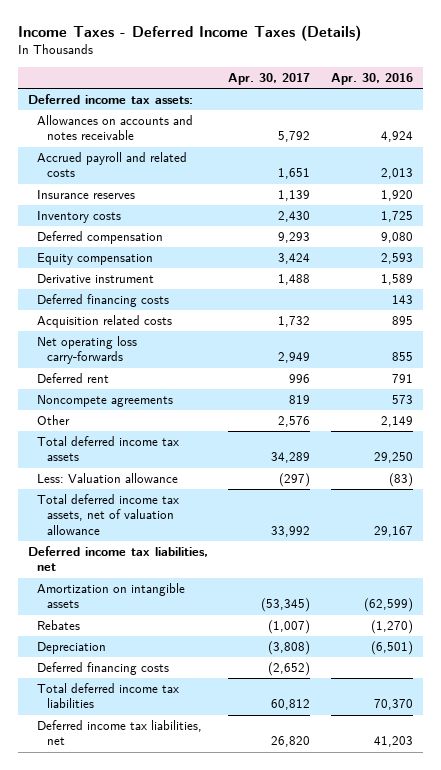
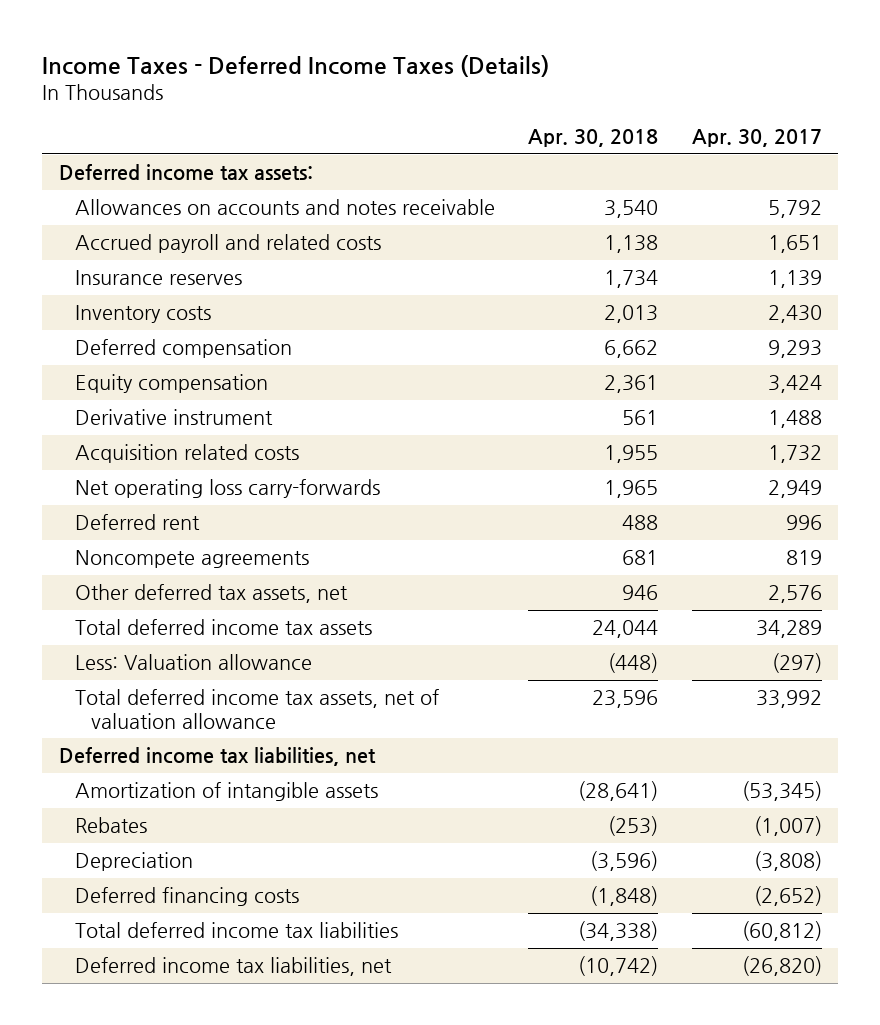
- | Apr. 30, 2017 | Apr. 30, 2016
+ | Apr. 30, 2018 | Apr. 30, 2017
- Deferred financing costs | | 143
- Other | 2,576 | 2,149
+ Other deferred tax assets, net | 946 | 2,576
- Amortization on intangible assets | (53,345) | (62,599)
+ Amortization of intangible assets | (28,641) | (53,345)
- Total deferred income tax liabilities | 60,812 | 70,370
- Deferred income tax liabilities, net | 26,820 | 41,203
+ Total deferred income tax liabilities | (34,338) | (60,812)
+ Deferred income tax liabilities, net | (10,742) | (26,820)

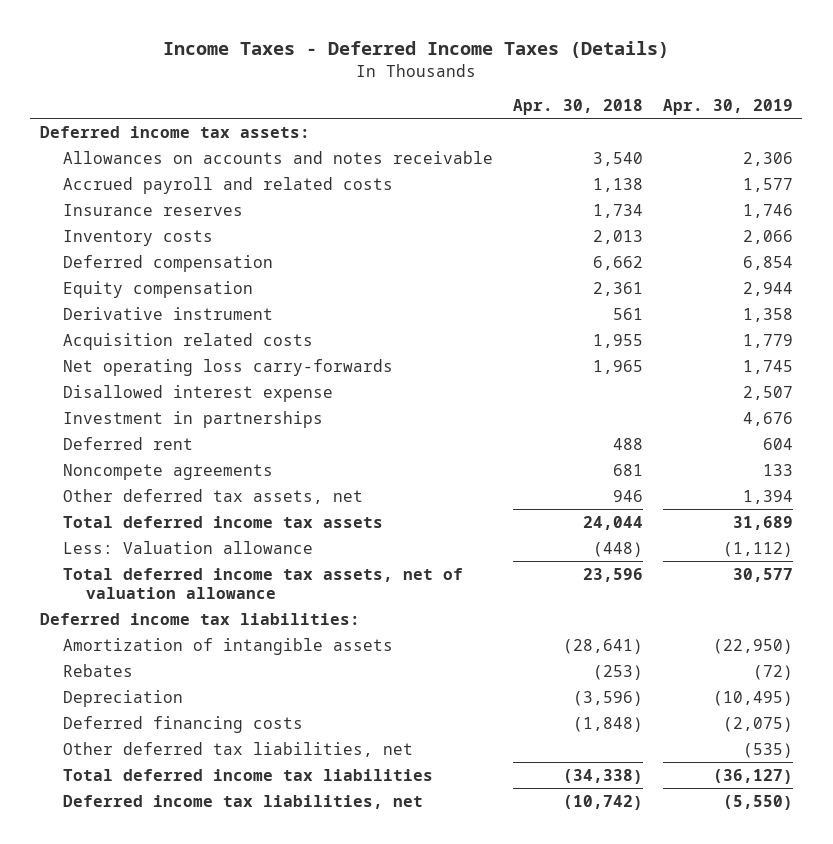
- | Apr. 30, 2018 | Apr. 30, 2017
+ | Apr. 30, 2018 | Apr. 30, 2019
+ Disallowed interest expense | | 2,507
+ Investment in partnerships | | 4,676
- Deferred income tax liabilities, net
+ Deferred income tax liabilities:
+ Other deferred tax liabilities, net | | (535)

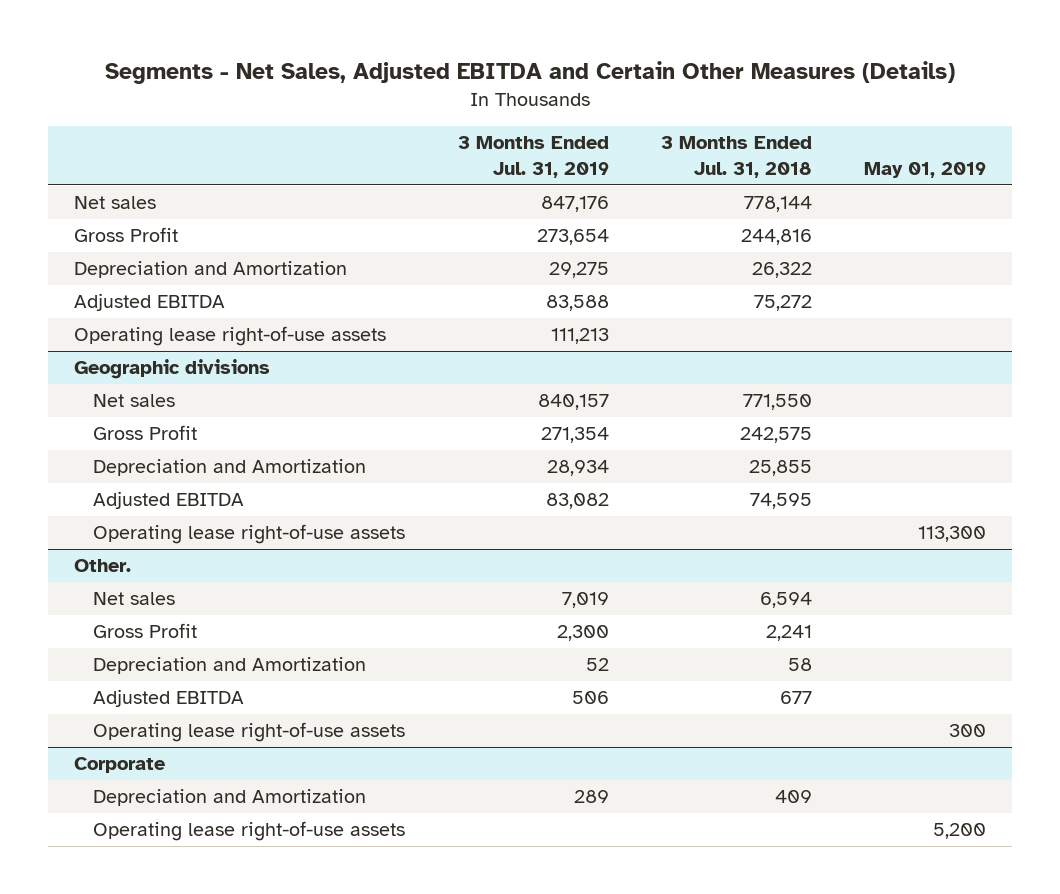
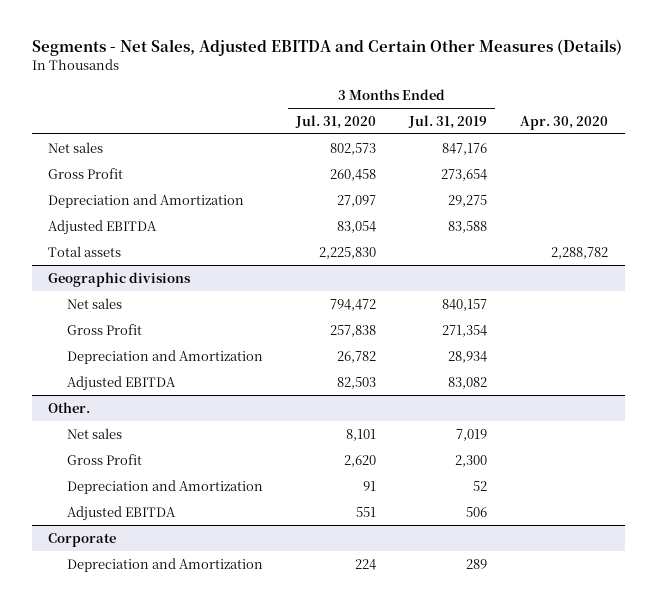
- | 3 Months Ended Jul. 31, 2019 | 3 Months Ended Jul. 31, 2018 | May 01, 2019
+ | 3 Months Ended Jul. 31, 2020 | 3 Months Ended Jul. 31, 2019 | Apr. 30, 2020
- Operating lease right-of-use assets | 111,213 | |
+ Total assets | 2,225,830 | | 2,288,782
@ Geographic divisions
- Operating lease right-of-use assets | | | 113,300
@ Other.
- Operating lease right-of-use assets | | | 300
@ Corporate
- Operating lease right-of-use assets | | | 5,200

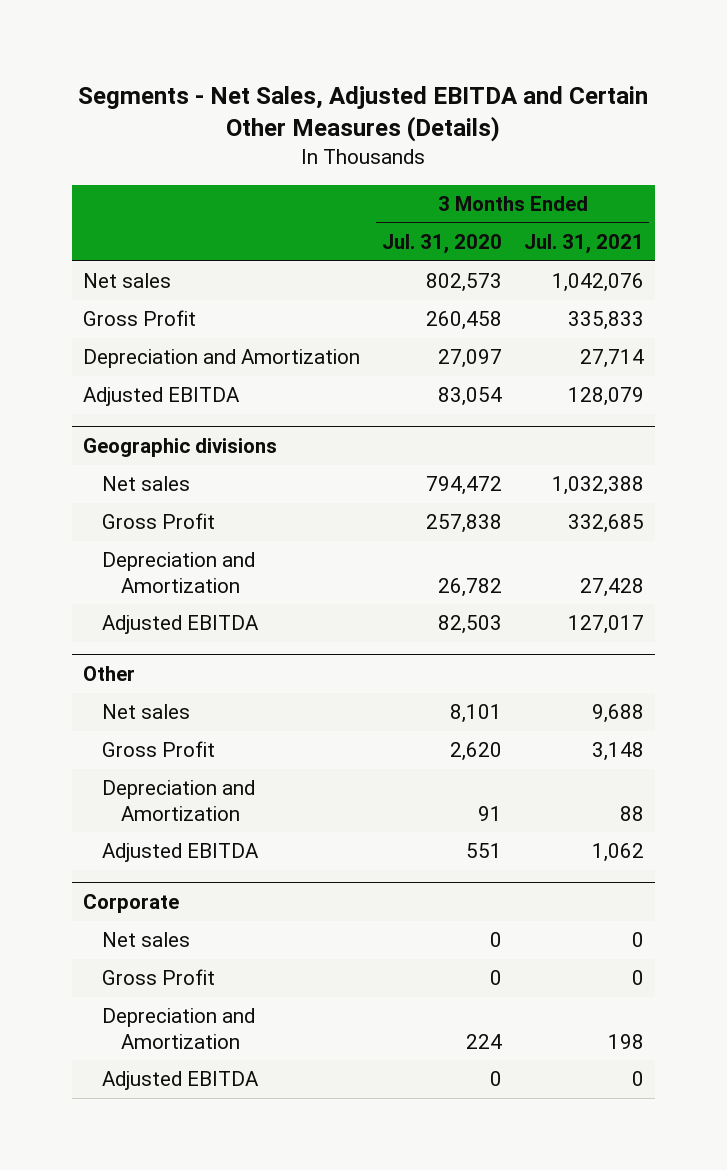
- | 3 Months Ended Jul. 31, 2020 | 3 Months Ended Jul. 31, 2019 | Apr. 30, 2020
+ | 3 Months Ended Jul. 31, 2020 | 3 Months Ended Jul. 31, 2021
- Total assets | 2,225,830 | | 2,288,782
- Other.
+ Other
@ Corporate
+ Net sales | 0 | 0
+ Gross Profit | 0 | 0
+ Adjusted EBITDA | 0 | 0

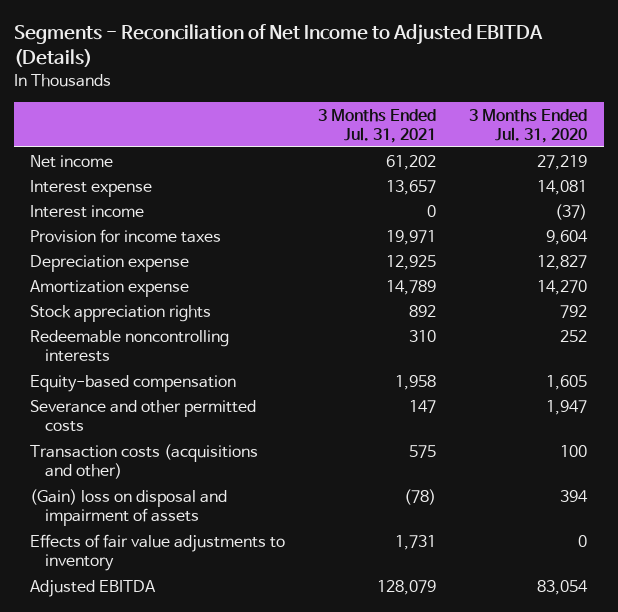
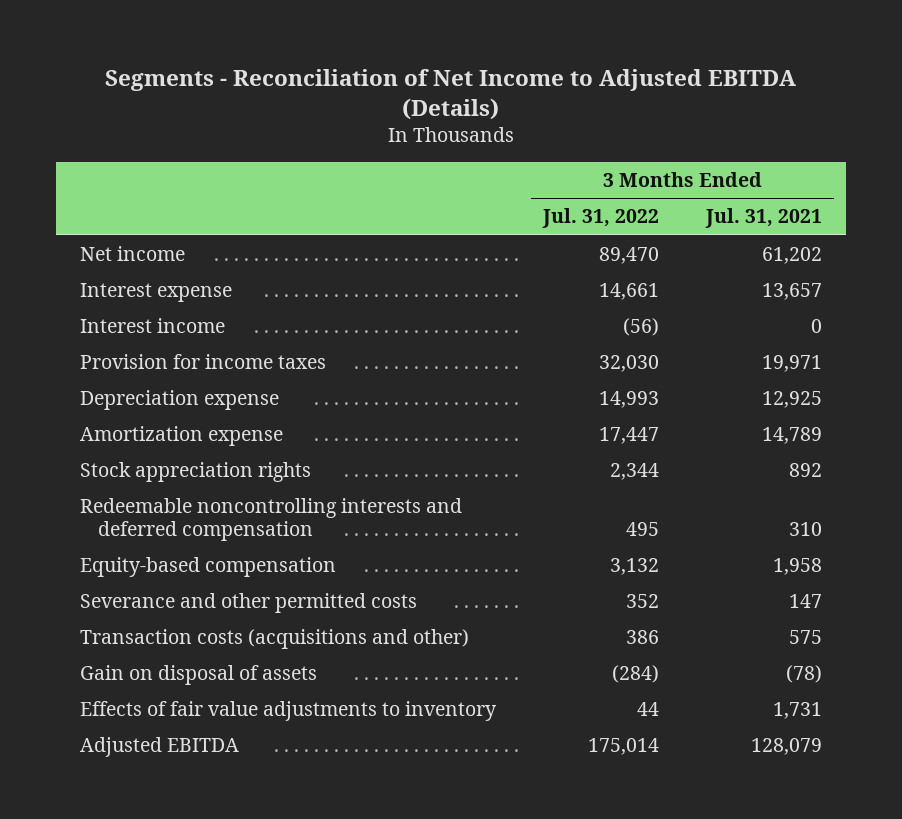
- | 3 Months Ended Jul. 31, 2021 | 3 Months Ended Jul. 31, 2020
+ | 3 Months Ended Jul. 31, 2022 | 3 Months Ended Jul. 31, 2021
- Redeemable noncontrolling interests | 310 | 252
+ Redeemable noncontrolling interests and deferred compensation | 495 | 310
- (Gain) loss on disposal and impairment of assets | (78) | 394
+ Gain on disposal of assets | (284) | (78)

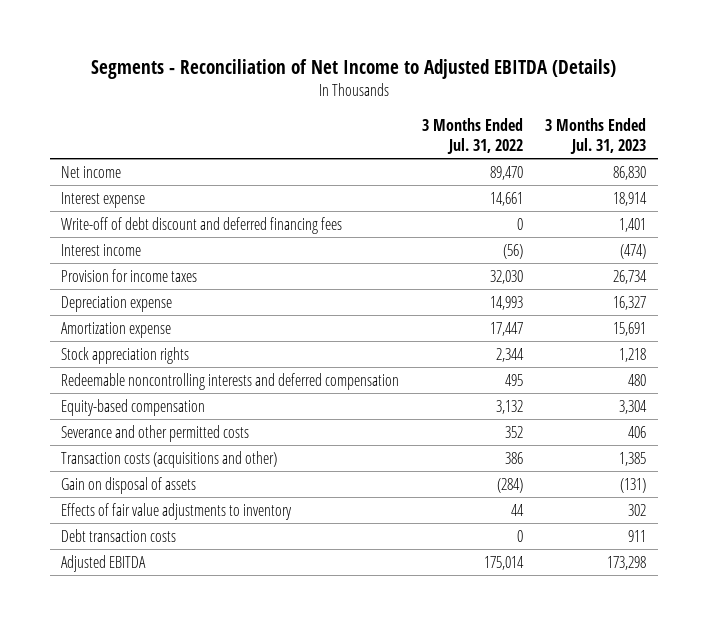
- | 3 Months Ended Jul. 31, 2022 | 3 Months Ended Jul. 31, 2021
+ | 3 Months Ended Jul. 31, 2022 | 3 Months Ended Jul. 31, 2023
+ Write-off of debt discount and deferred financing fees | 0 | 1,401
+ Debt transaction costs | 0 | 911

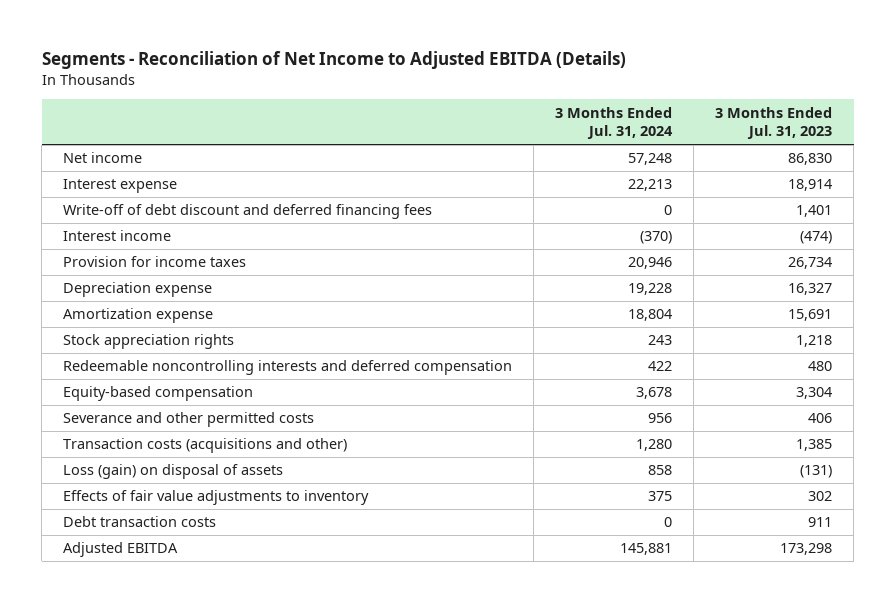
- | 3 Months Ended Jul. 31, 2022 | 3 Months Ended Jul. 31, 2023
+ | 3 Months Ended Jul. 31, 2024 | 3 Months Ended Jul. 31, 2023
- Gain on disposal of assets | (284) | (131)
+ Loss (gain) on disposal of assets | 858 | (131)

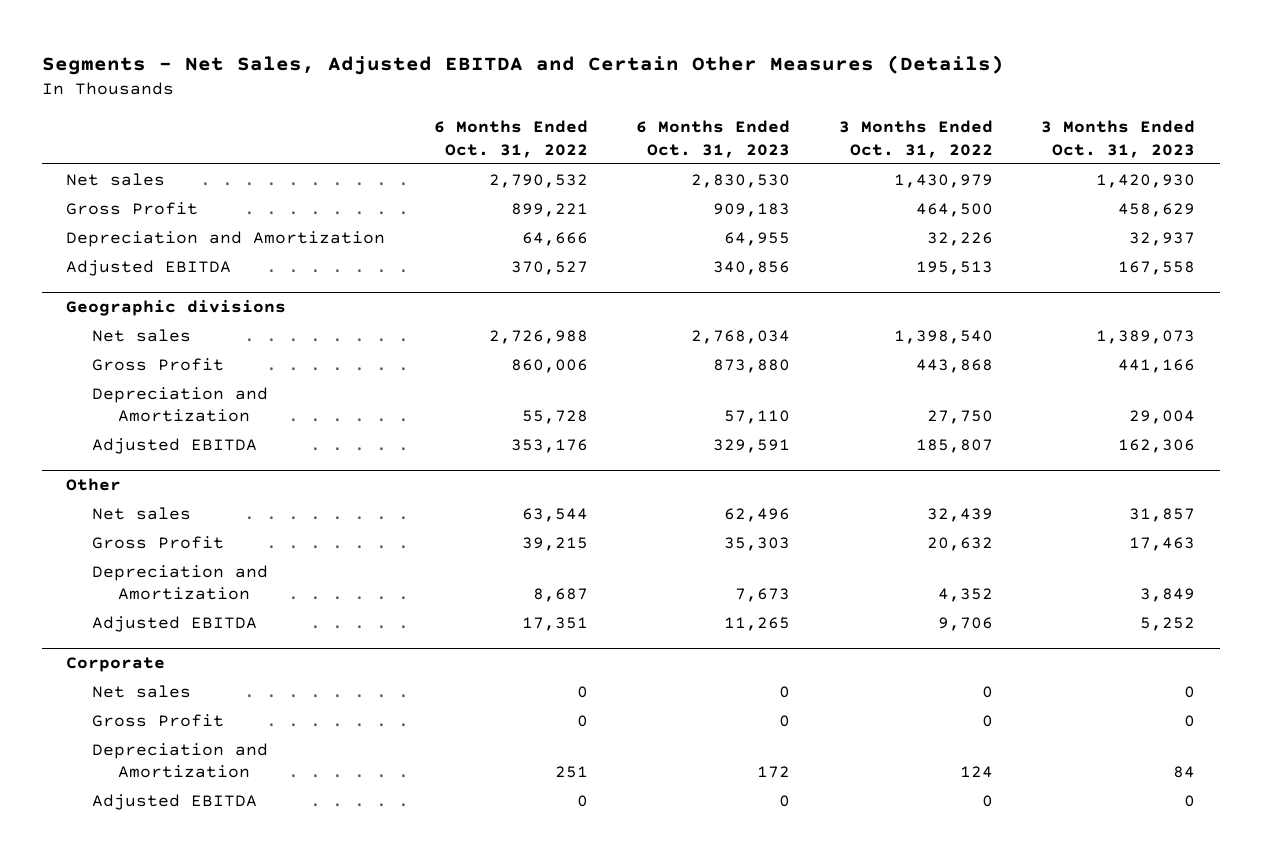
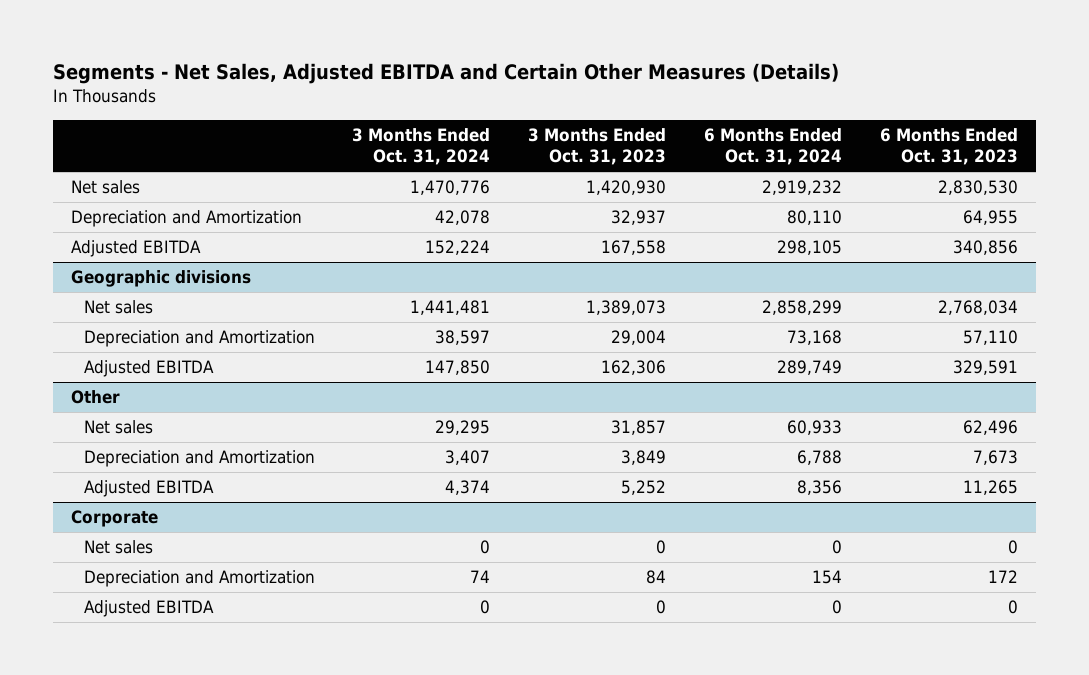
- | 6 Months Ended Oct. 31, 2022 | 6 Months Ended Oct. 31, 2023 | 3 Months Ended Oct. 31, 2022 | 3 Months Ended Oct. 31, 2023
+ | 3 Months Ended Oct. 31, 2024 | 3 Months Ended Oct. 31, 2023 | 6 Months Ended Oct. 31, 2024 | 6 Months Ended Oct. 31, 2023
- Gross Profit | 899,221 | 909,183 | 464,500 | 458,629
@ Geographic divisions
- Gross Profit | 860,006 | 873,880 | 443,868 | 441,166
@ Other
- Gross Profit | 39,215 | 35,303 | 20,632 | 17,463
@ Corporate
- Gross Profit | 0 | 0 | 0 | 0

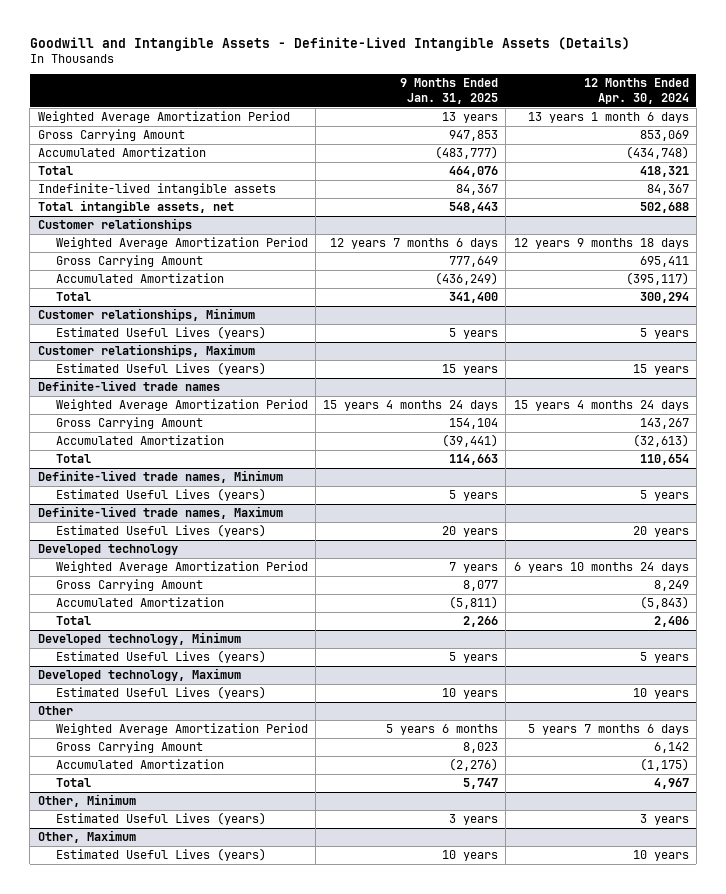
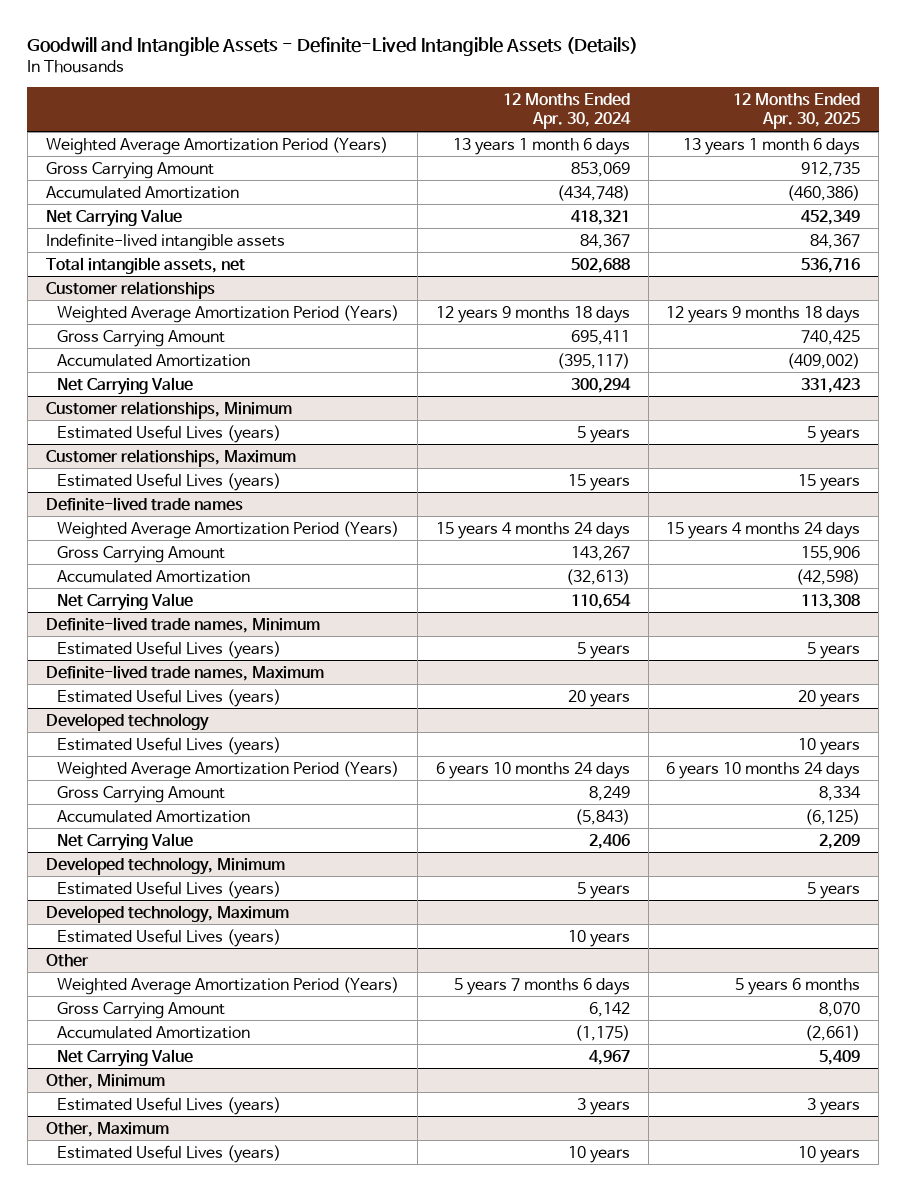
- | 9 Months Ended Jan. 31, 2025 | 12 Months Ended Apr. 30, 2024
+ | 12 Months Ended Apr. 30, 2024 | 12 Months Ended Apr. 30, 2025
- Weighted Average Amortization Period | 13 years | 13 years 1 month 6 days
+ Weighted Average Amortization Period (Years) | 13 years 1 month 6 days | 13 years 1 month 6 days
- Total | 464,076 | 418,321
+ Net Carrying Value | 418,321 | 452,349
@ Customer relationships
- Weighted Average Amortization Period | 12 years 7 months 6 days | 12 years 9 months 18 days
+ Weighted Average Amortization Period (Years) | 12 years 9 months 18 days | 12 years 9 months 18 days
- Total | 341,400 | 300,294
+ Net Carrying Value | 300,294 | 331,423
@ Definite-lived trade names
- Weighted Average Amortization Period | 15 years 4 months 24 days | 15 years 4 months 24 days
+ Weighted Average Amortization Period (Years) | 15 years 4 months 24 days | 15 years 4 months 24 days
- Total | 114,663 | 110,654
+ Net Carrying Value | 110,654 | 113,308
@ Developed technology
- Weighted Average Amortization Period | 7 years | 6 years 10 months 24 days
+ Estimated Useful Lives (years) | | 10 years
+ Weighted Average Amortization Period (Years) | 6 years 10 months 24 days | 6 years 10 months 24 days
- Total | 2,266 | 2,406
+ Net Carrying Value | 2,406 | 2,209
@ Other
- Weighted Average Amortization Period | 5 years 6 months | 5 years 7 months 6 days
+ Weighted Average Amortization Period (Years) | 5 years 7 months 6 days | 5 years 6 months
- Total | 5,747 | 4,967
+ Net Carrying Value | 4,967 | 5,409

